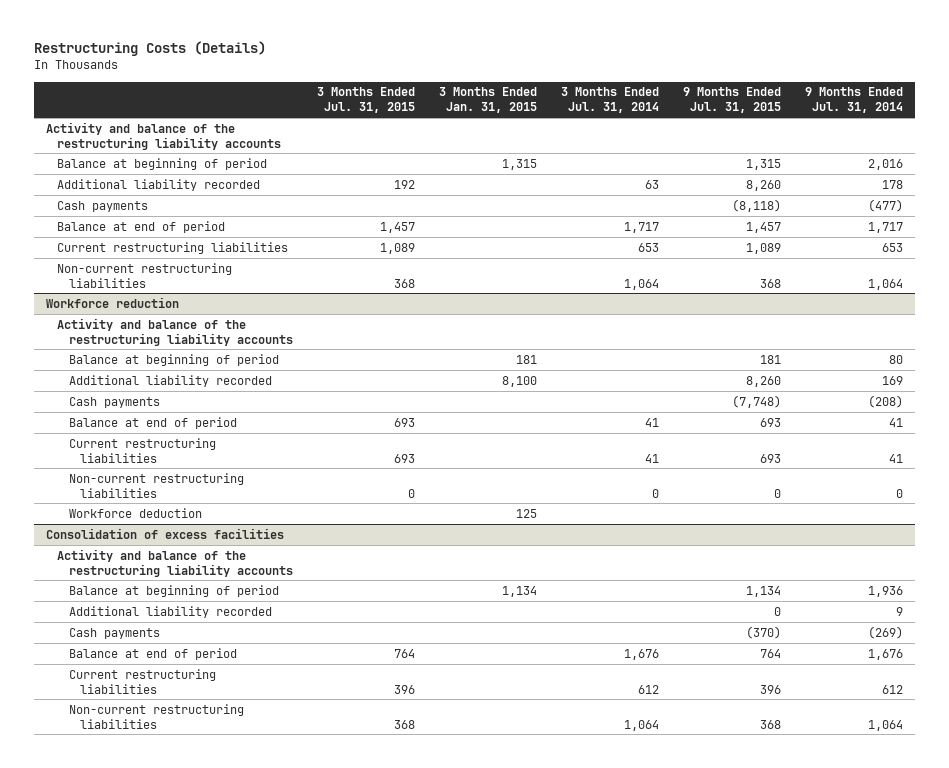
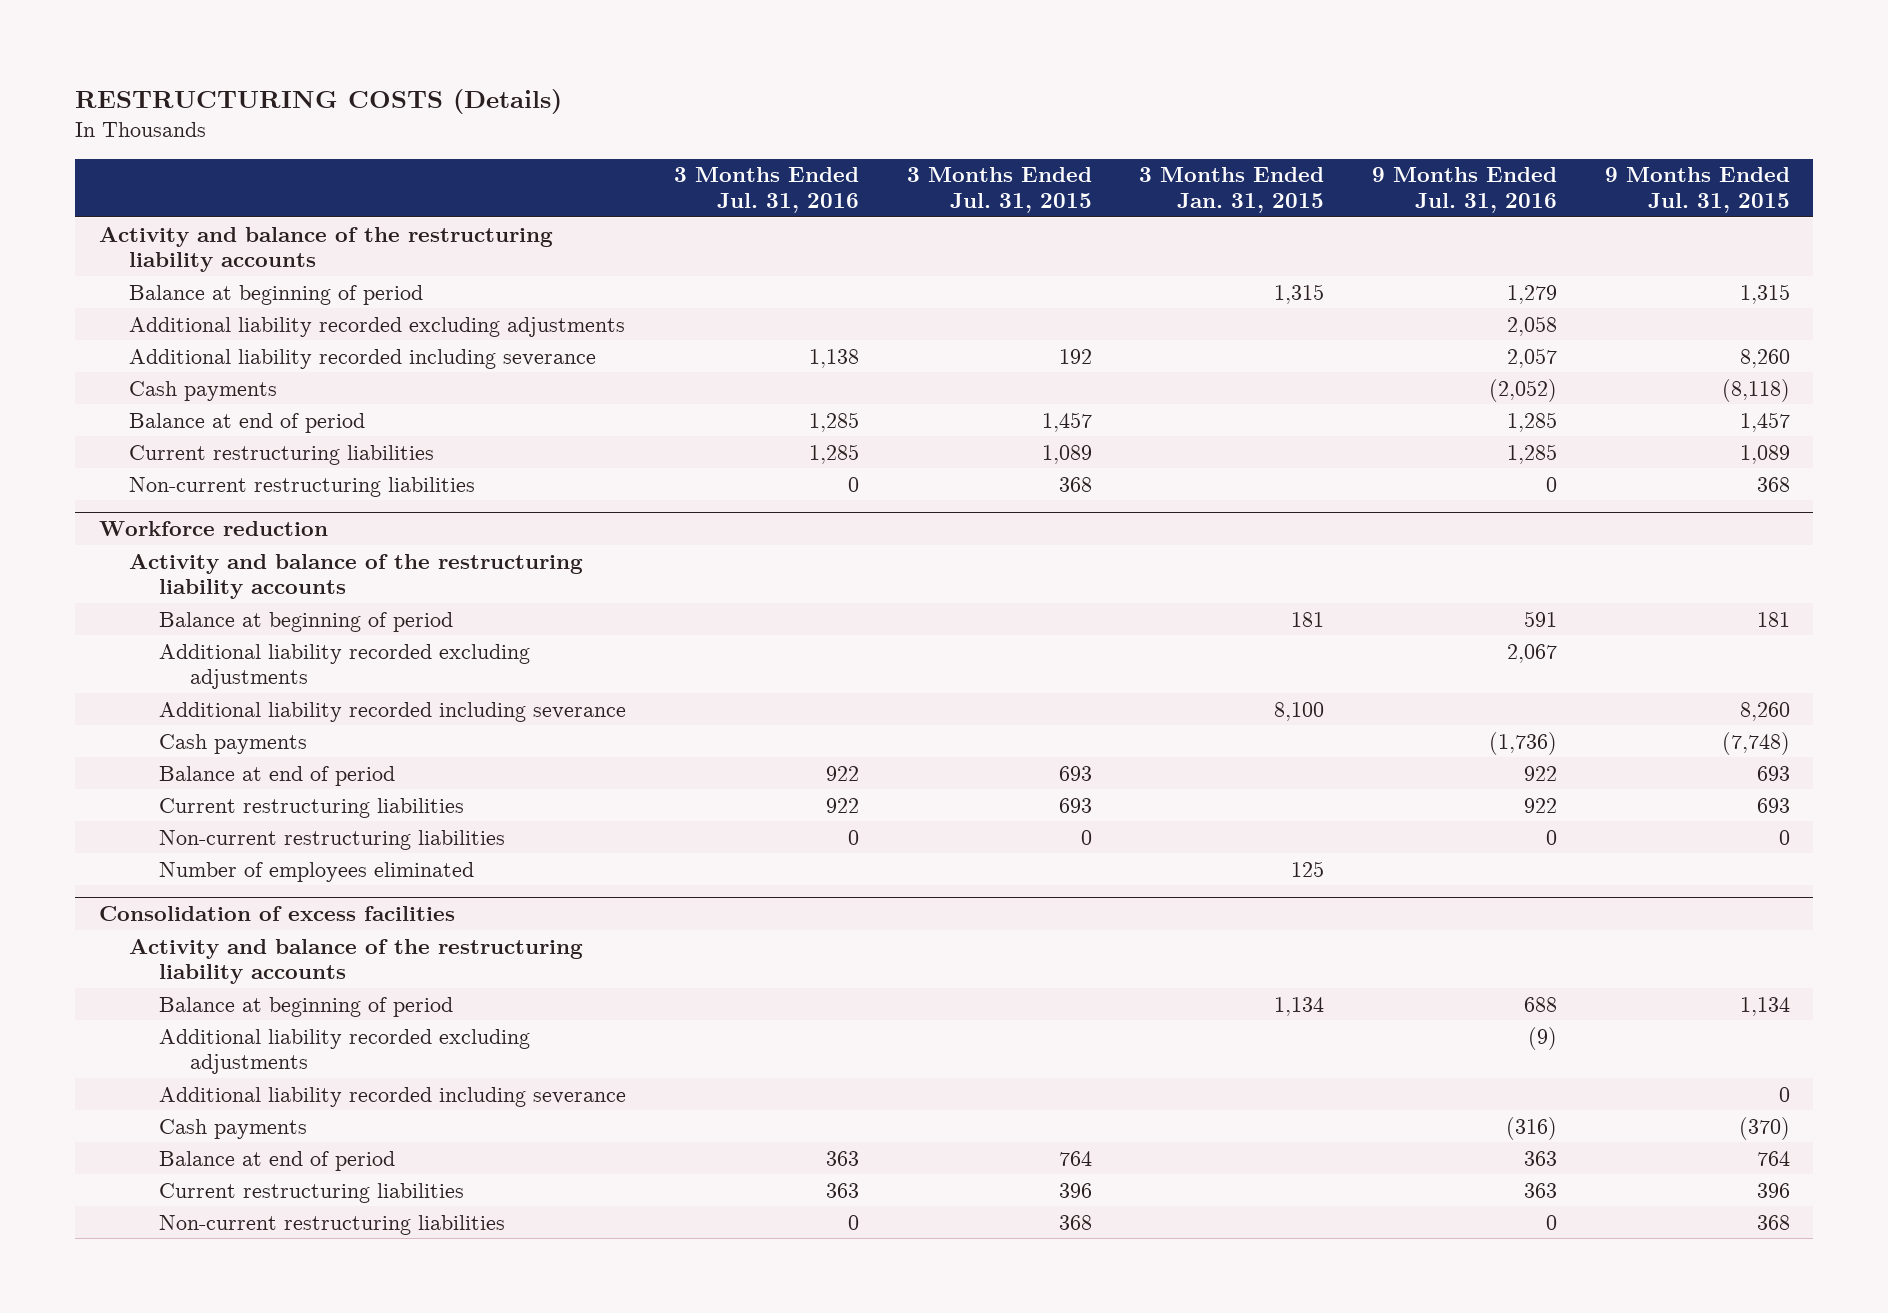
- Restructuring Costs (Details)
+ RESTRUCTURING COSTS (Details)
- | 3 Months Ended Jul. 31, 2015 | 3 Months Ended Jan. 31, 2015 | 3 Months Ended Jul. 31, 2014 | 9 Months Ended Jul. 31, 2015 | 9 Months Ended Jul. 31, 2014
+ | 3 Months Ended Jul. 31, 2016 | 3 Months Ended Jul. 31, 2015 | 3 Months Ended Jan. 31, 2015 | 9 Months Ended Jul. 31, 2016 | 9 Months Ended Jul. 31, 2015
- Additional liability recorded | 192 | | 63 | 8,260 | 178
+ Additional liability recorded excluding adjustments | | | | 2,058 |
+ Additional liability recorded including severance | 1,138 | 192 | | 2,057 | 8,260
@ Workforce reduction
- Additional liability recorded | | 8,100 | | 8,260 | 169
+ Additional liability recorded excluding adjustments | | | | 2,067 |
+ Additional liability recorded including severance | | | 8,100 | | 8,260
- Workforce deduction | | 125 | | |
+ Number of employees eliminated | | | 125 | |
@ Consolidation of excess facilities
- Additional liability recorded | | | | 0 | 9
+ Additional liability recorded excluding adjustments | | | | (9) |
+ Additional liability recorded including severance | | | | | 0

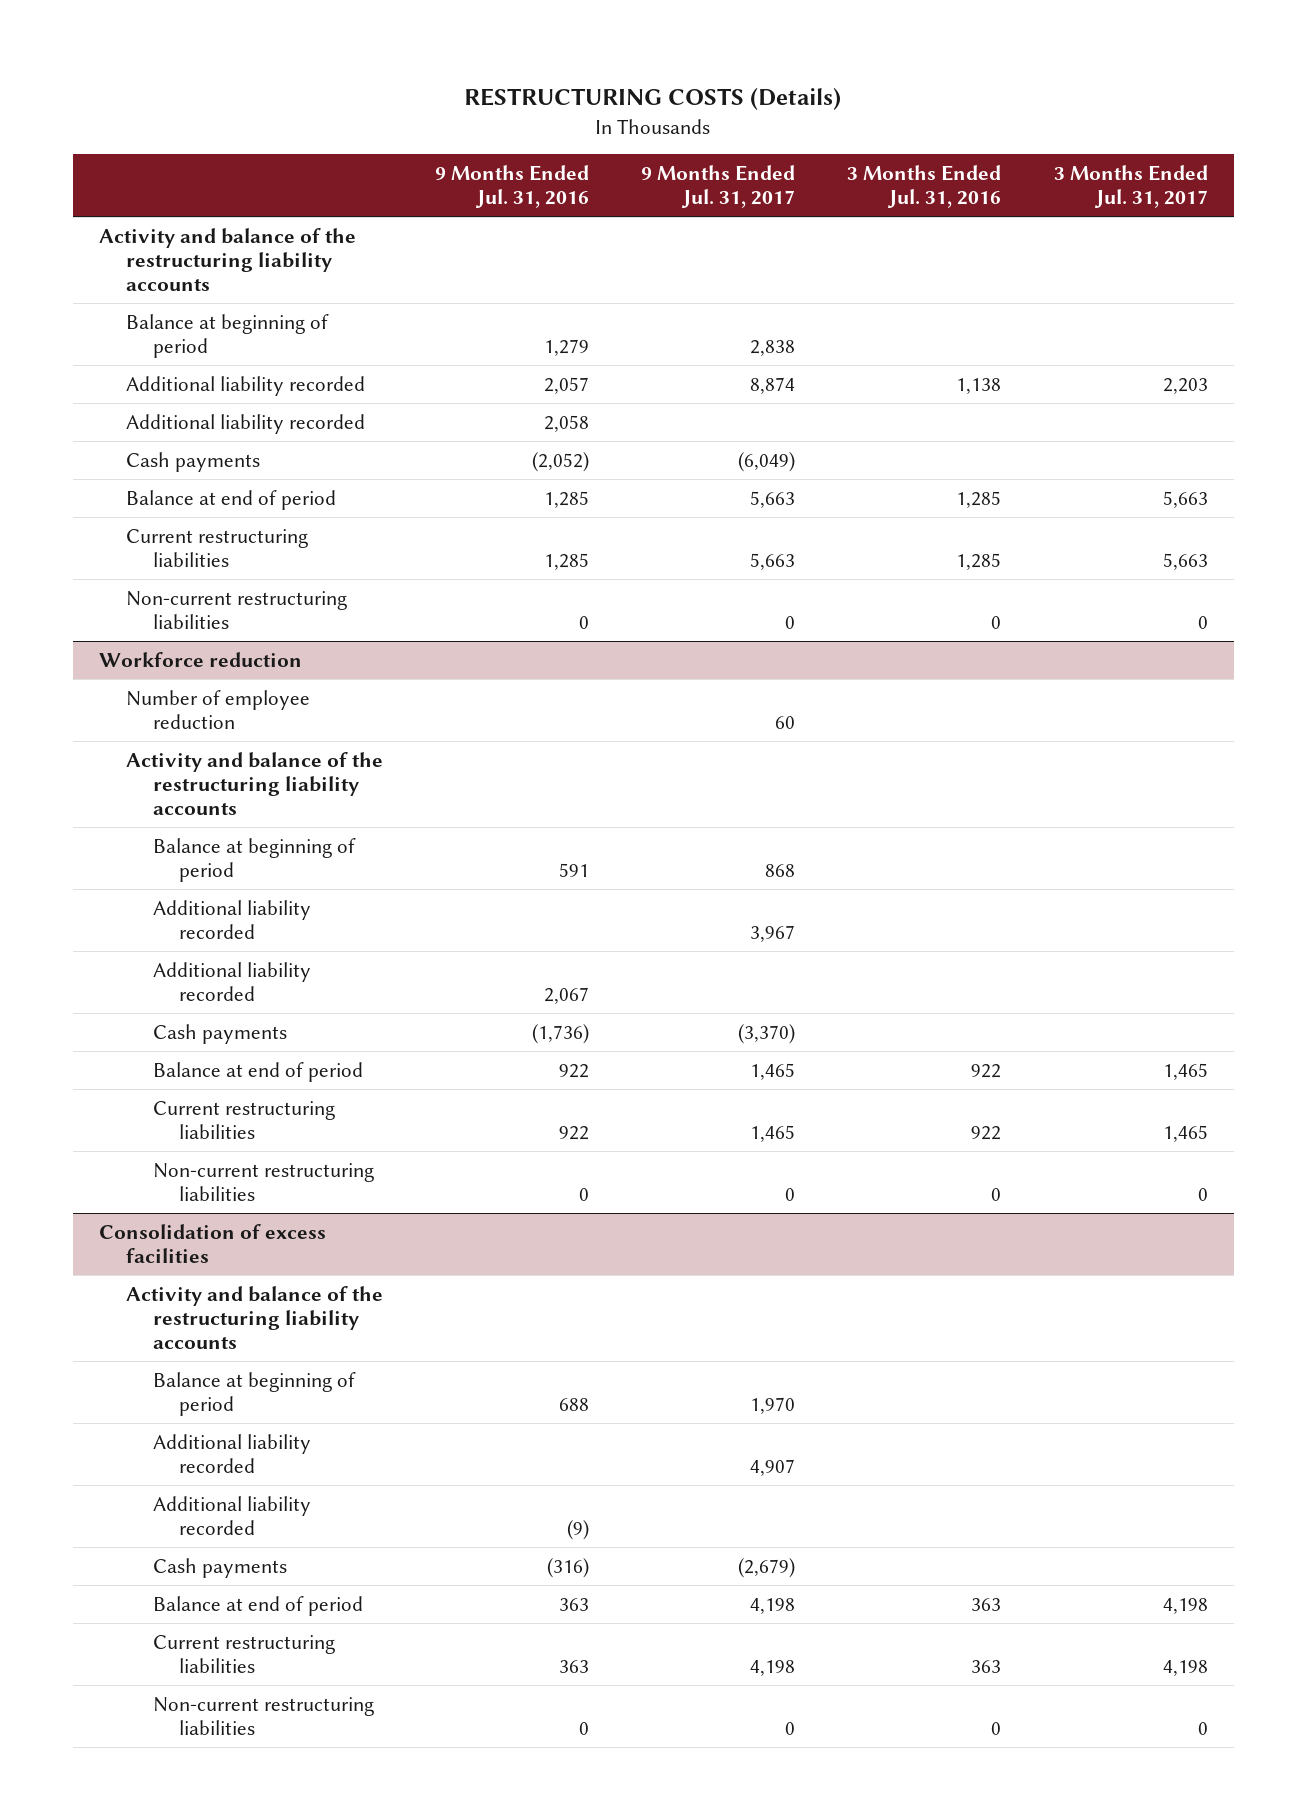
- | 3 Months Ended Jul. 31, 2016 | 3 Months Ended Jul. 31, 2015 | 3 Months Ended Jan. 31, 2015 | 9 Months Ended Jul. 31, 2016 | 9 Months Ended Jul. 31, 2015
+ | 9 Months Ended Jul. 31, 2016 | 9 Months Ended Jul. 31, 2017 | 3 Months Ended Jul. 31, 2016 | 3 Months Ended Jul. 31, 2017
- Additional liability recorded excluding adjustments | | | | 2,058 |
- Additional liability recorded including severance | 1,138 | 192 | | 2,057 | 8,260
+ Additional liability recorded | 2,057 | 8,874 | 1,138 | 2,203
+ Additional liability recorded | 2,058 | | |
@ Workforce reduction
+ Number of employee reduction | | 60 | |
- Additional liability recorded excluding adjustments | | | | 2,067 |
- Additional liability recorded including severance | | | 8,100 | | 8,260
+ Additional liability recorded | | 3,967 | |
+ Additional liability recorded | 2,067 | | |
- Number of employees eliminated | | | 125 | |
@ Consolidation of excess facilities
- Additional liability recorded excluding adjustments | | | | (9) |
- Additional liability recorded including severance | | | | | 0
+ Additional liability recorded | | 4,907 | |
+ Additional liability recorded | (9) | | |

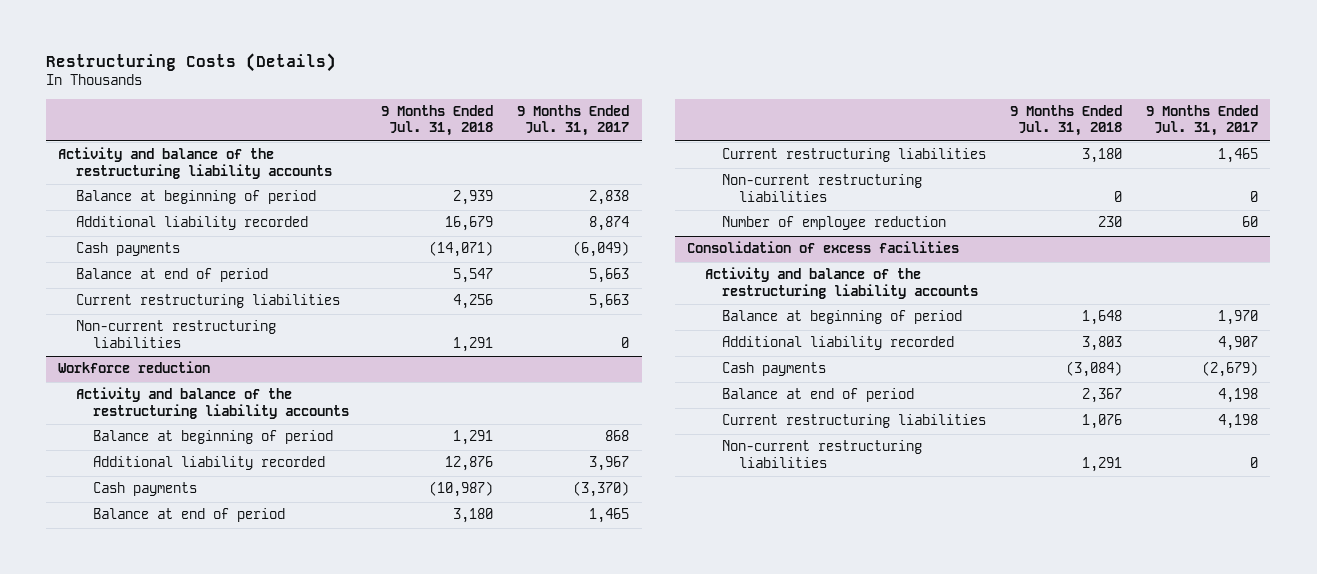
- RESTRUCTURING COSTS (Details)
+ Restructuring Costs (Details)
- | 9 Months Ended Jul. 31, 2016 | 9 Months Ended Jul. 31, 2017 | 3 Months Ended Jul. 31, 2016 | 3 Months Ended Jul. 31, 2017
+ | 9 Months Ended Jul. 31, 2018 | 9 Months Ended Jul. 31, 2017
- Additional liability recorded | 2,058 | | |
@ Workforce reduction
- Additional liability recorded | 2,067 | | |
moved down: Number of employee reduction | 230 | 60
@ Consolidation of excess facilities
- Additional liability recorded | (9) | | |

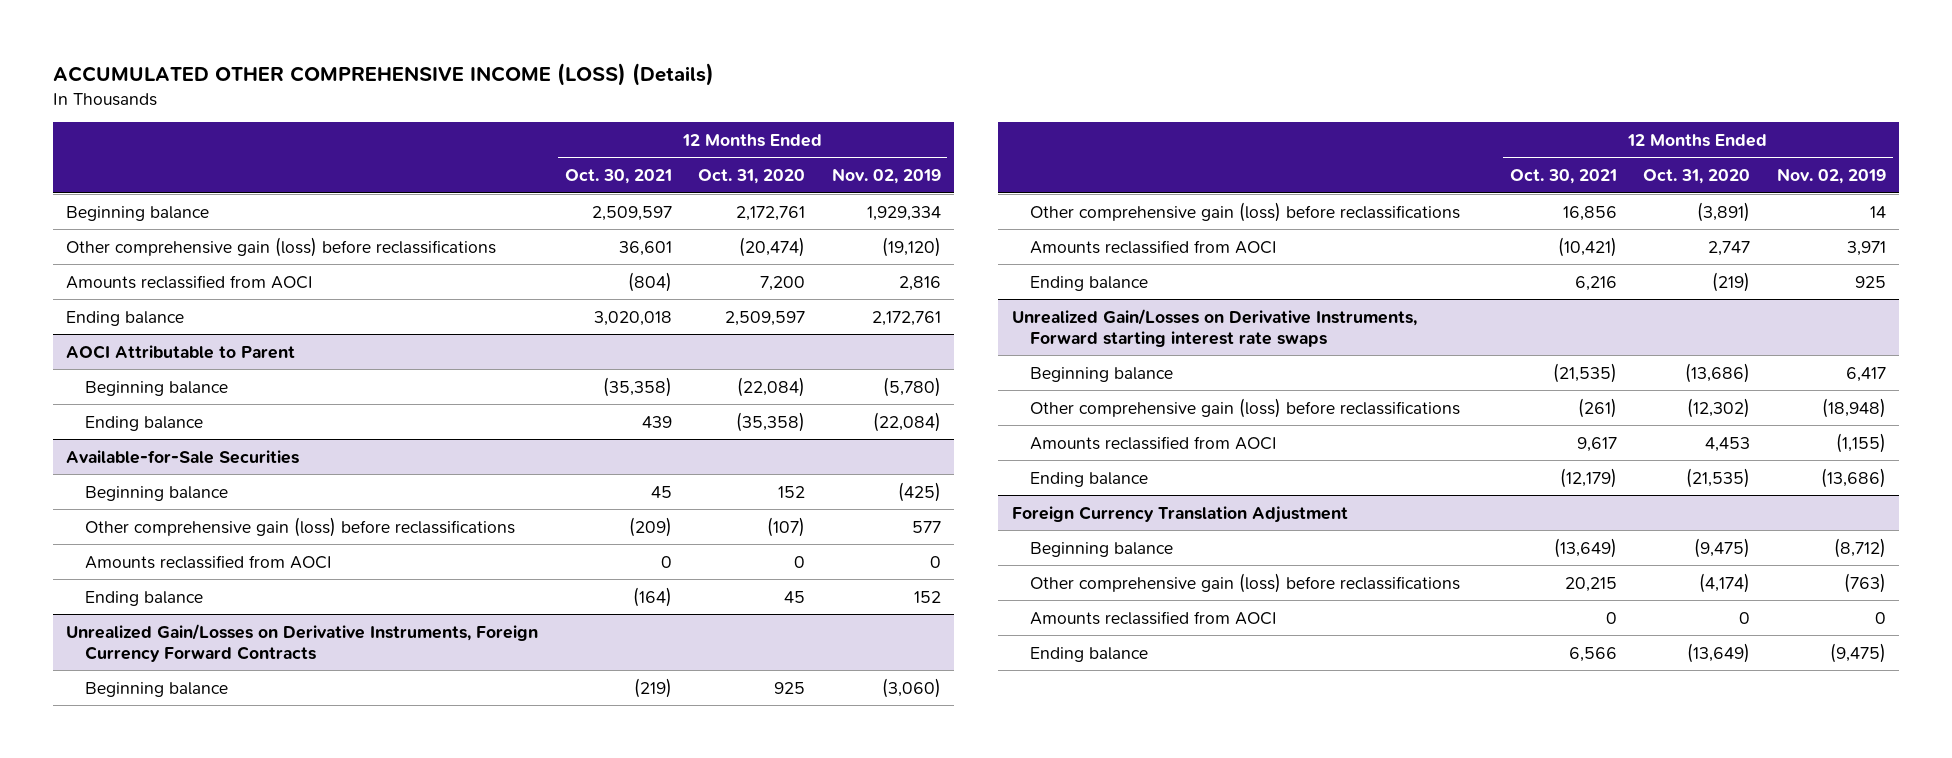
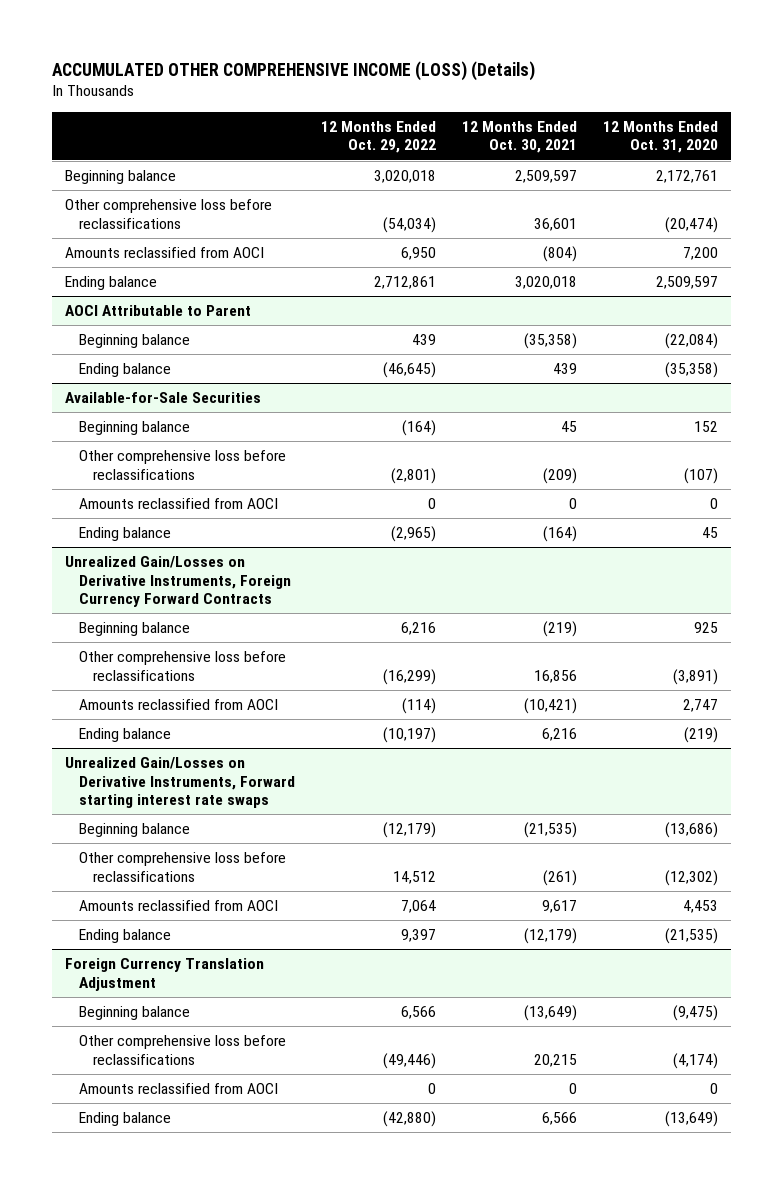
- | 12 Months Ended Oct. 30, 2021 | 12 Months Ended Oct. 31, 2020 | 12 Months Ended Nov. 02, 2019
+ | 12 Months Ended Oct. 29, 2022 | 12 Months Ended Oct. 30, 2021 | 12 Months Ended Oct. 31, 2020
- Other comprehensive gain (loss) before reclassifications | 36,601 | (20,474) | (19,120)
+ Other comprehensive loss before reclassifications | (54,034) | 36,601 | (20,474)
@ Available-for-Sale Securities
- Other comprehensive gain (loss) before reclassifications | (209) | (107) | 577
+ Other comprehensive loss before reclassifications | (2,801) | (209) | (107)
@ Unrealized Gain/Losses on Derivative Instruments, Foreign Currency Forward Contracts
- Other comprehensive gain (loss) before reclassifications | 16,856 | (3,891) | 14
+ Other comprehensive loss before reclassifications | (16,299) | 16,856 | (3,891)
@ Unrealized Gain/Losses on Derivative Instruments, Forward starting interest rate swaps
- Other comprehensive gain (loss) before reclassifications | (261) | (12,302) | (18,948)
+ Other comprehensive loss before reclassifications | 14,512 | (261) | (12,302)
@ Foreign Currency Translation Adjustment
- Other comprehensive gain (loss) before reclassifications | 20,215 | (4,174) | (763)
+ Other comprehensive loss before reclassifications | (49,446) | 20,215 | (4,174)

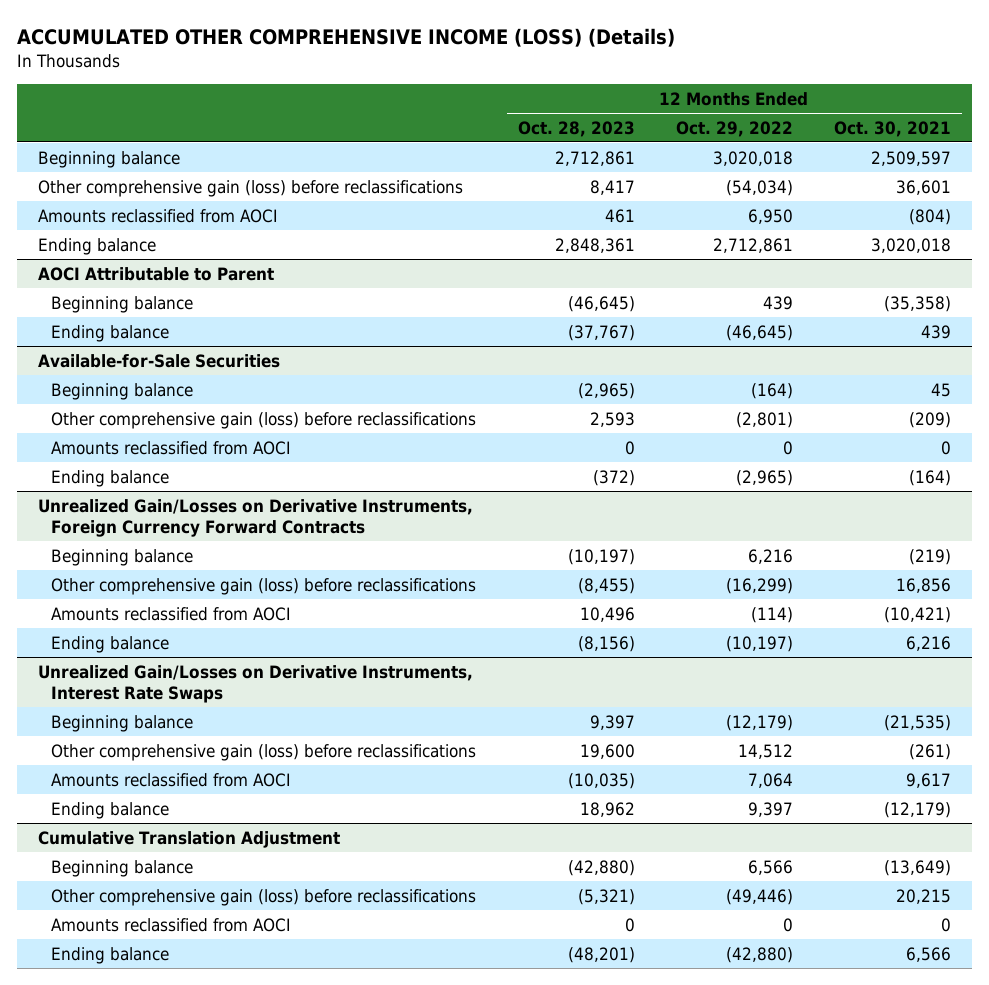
- | 12 Months Ended Oct. 29, 2022 | 12 Months Ended Oct. 30, 2021 | 12 Months Ended Oct. 31, 2020
+ | 12 Months Ended Oct. 28, 2023 | 12 Months Ended Oct. 29, 2022 | 12 Months Ended Oct. 30, 2021
- Other comprehensive loss before reclassifications | (54,034) | 36,601 | (20,474)
+ Other comprehensive gain (loss) before reclassifications | 8,417 | (54,034) | 36,601
@ Available-for-Sale Securities
- Other comprehensive loss before reclassifications | (2,801) | (209) | (107)
+ Other comprehensive gain (loss) before reclassifications | 2,593 | (2,801) | (209)
@ Unrealized Gain/Losses on Derivative Instruments, Foreign Currency Forward Contracts
- Other comprehensive loss before reclassifications | (16,299) | 16,856 | (3,891)
+ Other comprehensive gain (loss) before reclassifications | (8,455) | (16,299) | 16,856
- Unrealized Gain/Losses on Derivative Instruments, Forward starting interest rate swaps
+ Unrealized Gain/Losses on Derivative Instruments, Interest Rate Swaps
- Other comprehensive loss before reclassifications | 14,512 | (261) | (12,302)
+ Other comprehensive gain (loss) before reclassifications | 19,600 | 14,512 | (261)
- Foreign Currency Translation Adjustment
+ Cumulative Translation Adjustment
- Other comprehensive loss before reclassifications | (49,446) | 20,215 | (4,174)
+ Other comprehensive gain (loss) before reclassifications | (5,321) | (49,446) | 20,215

